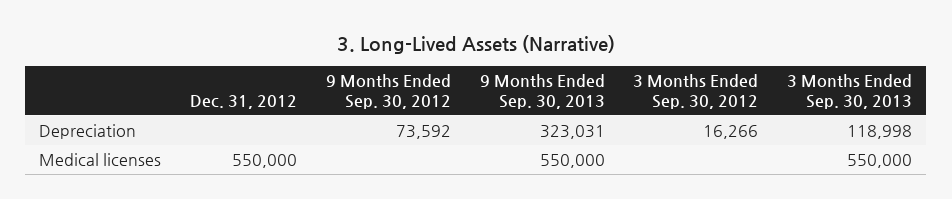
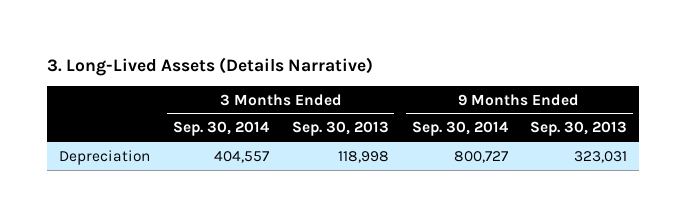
- 3. Long-Lived Assets (Narrative)
+ 3. Long-Lived Assets (Details Narrative)
- | Dec. 31, 2012 | 9 Months Ended Sep. 30, 2012 | 9 Months Ended Sep. 30, 2013 | 3 Months Ended Sep. 30, 2012 | 3 Months Ended Sep. 30, 2013
+ | 3 Months Ended Sep. 30, 2014 | 3 Months Ended Sep. 30, 2013 | 9 Months Ended Sep. 30, 2014 | 9 Months Ended Sep. 30, 2013
- Medical licenses | 550,000 | | 550,000 | | 550,000

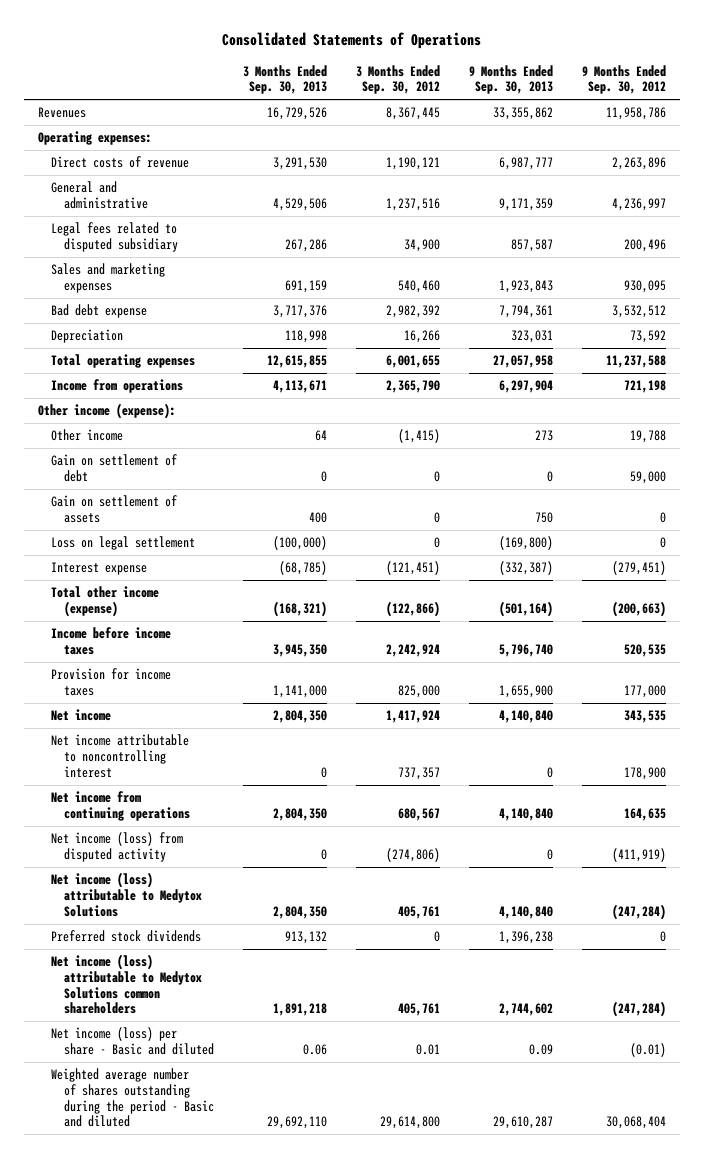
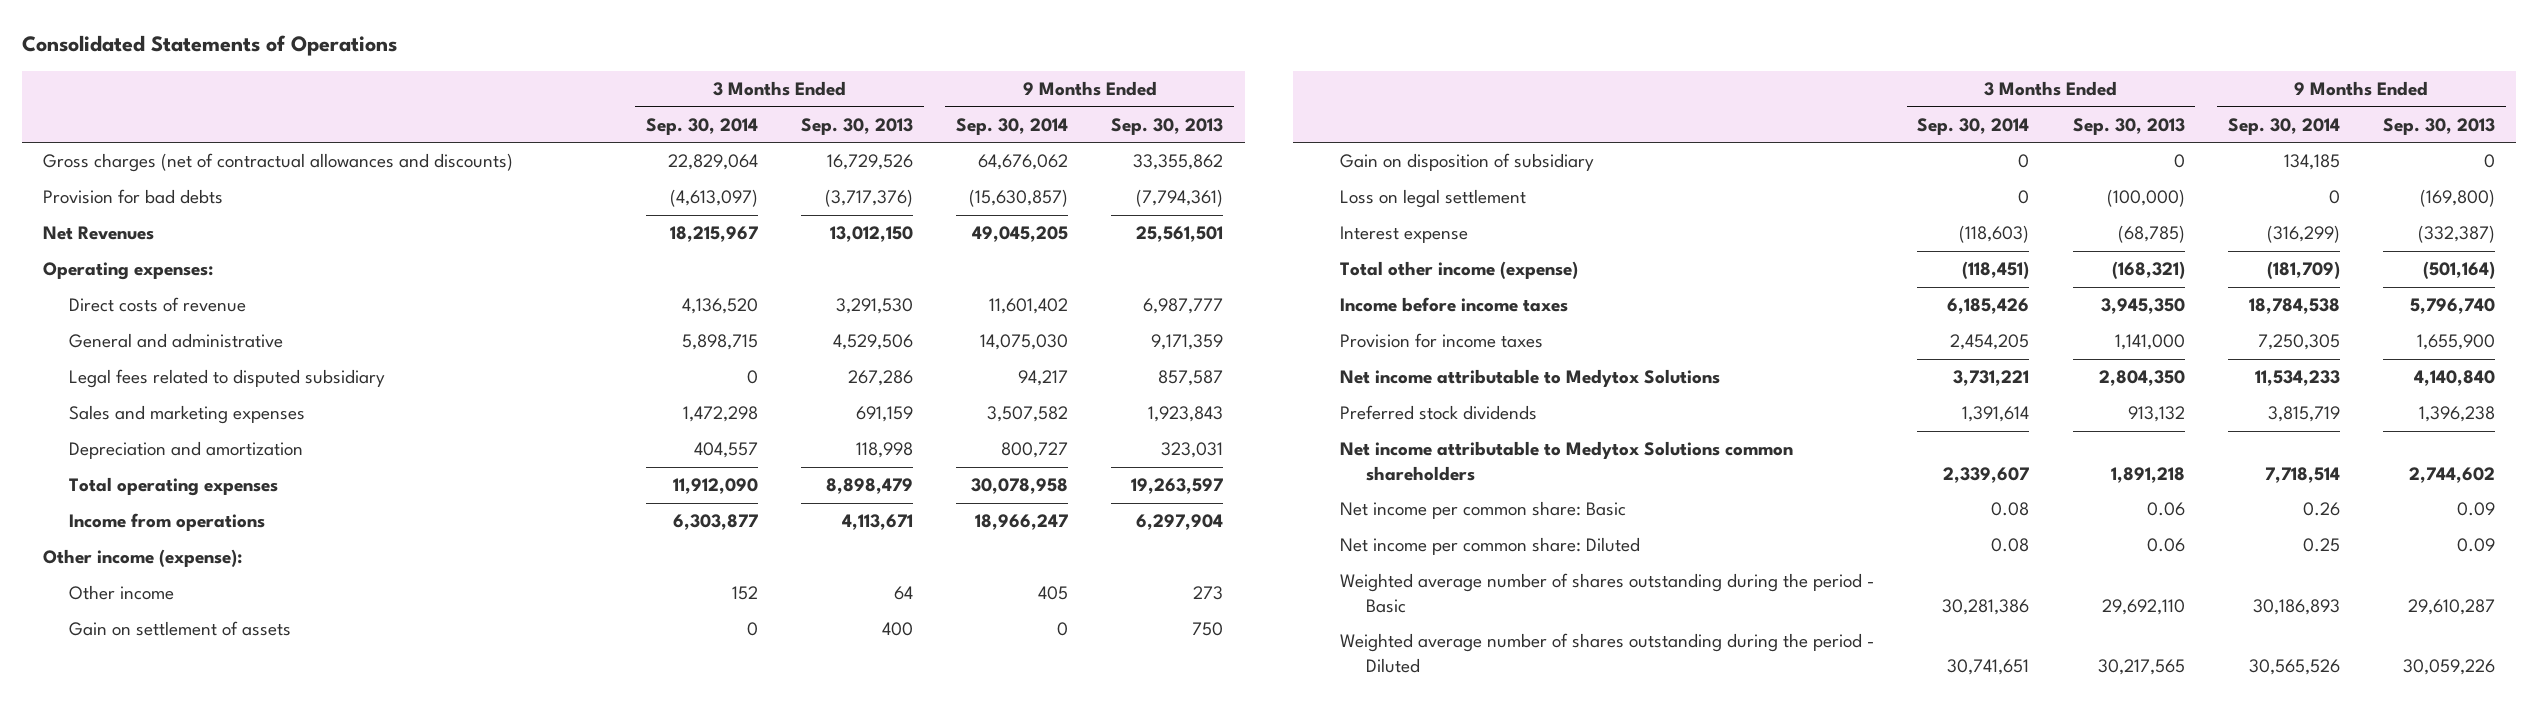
- | 3 Months Ended Sep. 30, 2013 | 3 Months Ended Sep. 30, 2012 | 9 Months Ended Sep. 30, 2013 | 9 Months Ended Sep. 30, 2012
+ | 3 Months Ended Sep. 30, 2014 | 3 Months Ended Sep. 30, 2013 | 9 Months Ended Sep. 30, 2014 | 9 Months Ended Sep. 30, 2013
- Revenues | 16,729,526 | 8,367,445 | 33,355,862 | 11,958,786
+ Gross charges (net of contractual allowances and discounts) | 22,829,064 | 16,729,526 | 64,676,062 | 33,355,862
+ Provision for bad debts | (4,613,097) | (3,717,376) | (15,630,857) | (7,794,361)
+ Net Revenues | 18,215,967 | 13,012,150 | 49,045,205 | 25,561,501
- Bad debt expense | 3,717,376 | 2,982,392 | 7,794,361 | 3,532,512
- Depreciation | 118,998 | 16,266 | 323,031 | 73,592
- Total operating expenses | 12,615,855 | 6,001,655 | 27,057,958 | 11,237,588
+ Depreciation and amortization | 404,557 | 118,998 | 800,727 | 323,031
+ Total operating expenses | 11,912,090 | 8,898,479 | 30,078,958 | 19,263,597
- Gain on settlement of debt | 0 | 0 | 0 | 59,000
+ Gain on disposition of subsidiary | 0 | 0 | 134,185 | 0
- Net income | 2,804,350 | 1,417,924 | 4,140,840 | 343,535
- Net income attributable to noncontrolling interest | 0 | 737,357 | 0 | 178,900
- Net income from continuing operations | 2,804,350 | 680,567 | 4,140,840 | 164,635
- Net income (loss) from disputed activity | 0 | (274,806) | 0 | (411,919)
- Net income (loss) attributable to Medytox Solutions | 2,804,350 | 405,761 | 4,140,840 | (247,284)
+ Net income attributable to Medytox Solutions | 3,731,221 | 2,804,350 | 11,534,233 | 4,140,840
- Net income (loss) attributable to Medytox Solutions common shareholders | 1,891,218 | 405,761 | 2,744,602 | (247,284)
- Net income (loss) per share - Basic and diluted | 0.06 | 0.01 | 0.09 | (0.01)
- Weighted average number of shares outstanding during the period - Basic and diluted | 29,692,110 | 29,614,800 | 29,610,287 | 30,068,404
+ Net income attributable to Medytox Solutions common shareholders | 2,339,607 | 1,891,218 | 7,718,514 | 2,744,602
+ Net income per common share: Basic | 0.08 | 0.06 | 0.26 | 0.09
+ Net income per common share: Diluted | 0.08 | 0.06 | 0.25 | 0.09
+ Weighted average number of shares outstanding during the period - Basic | 30,281,386 | 29,692,110 | 30,186,893 | 29,610,287
+ Weighted average number of shares outstanding during the period - Diluted | 30,741,651 | 30,217,565 | 30,565,526 | 30,059,226

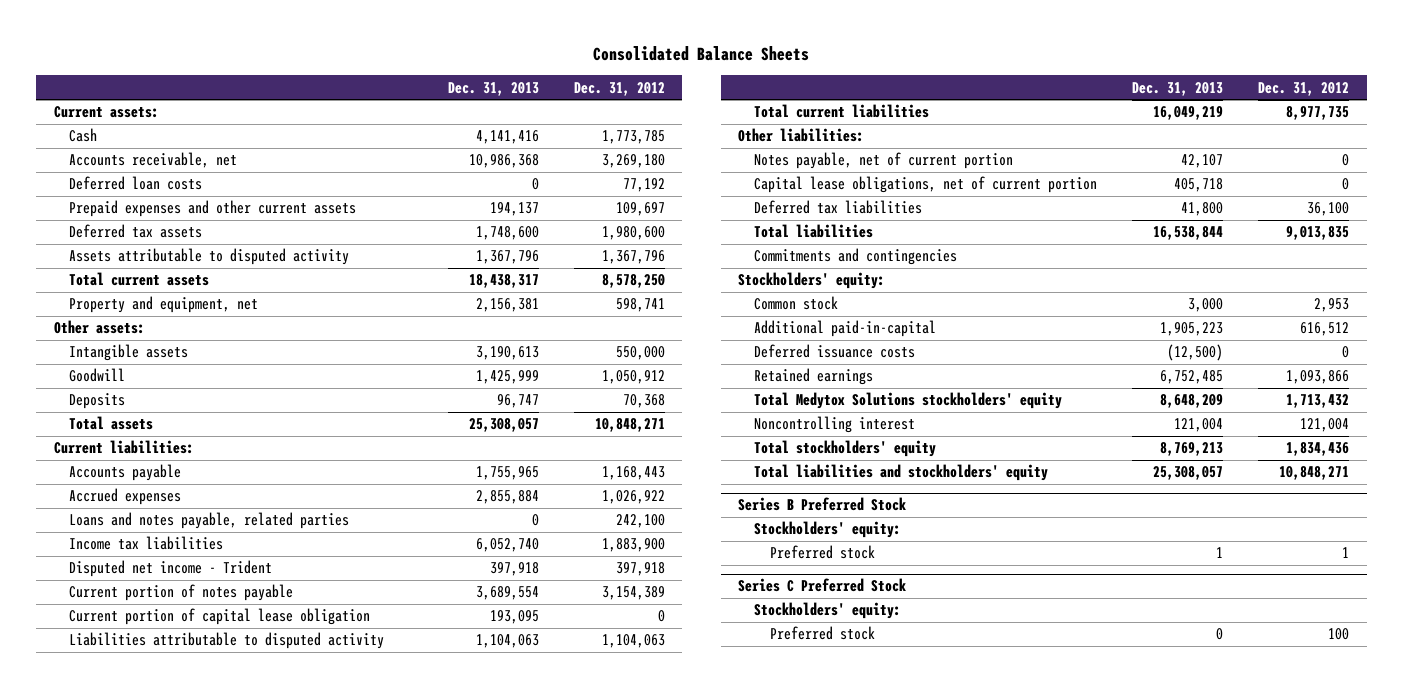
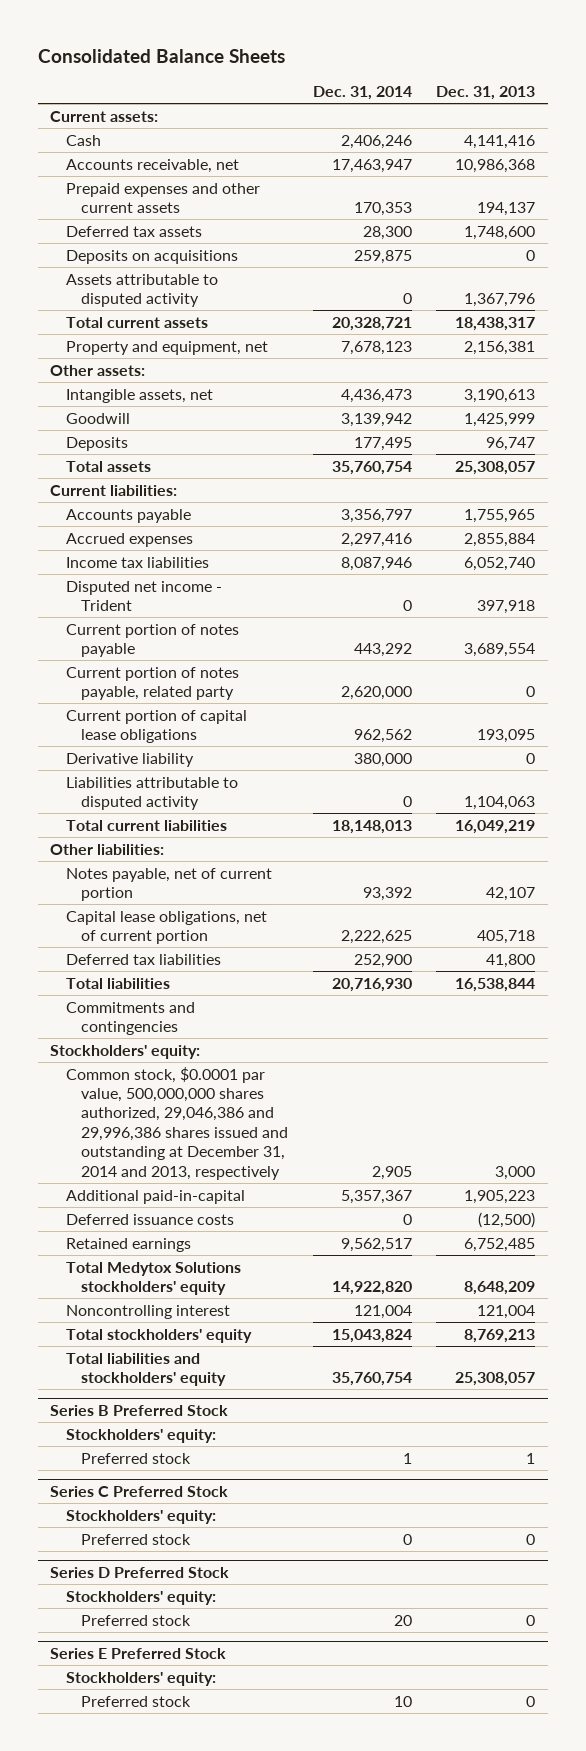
- | Dec. 31, 2013 | Dec. 31, 2012
+ | Dec. 31, 2014 | Dec. 31, 2013
- Deferred loan costs | 0 | 77,192
+ Deposits on acquisitions | 259,875 | 0
- Intangible assets | 3,190,613 | 550,000
+ Intangible assets, net | 4,436,473 | 3,190,613
- Loans and notes payable, related parties | 0 | 242,100
- Current portion of capital lease obligation | 193,095 | 0
+ Current portion of notes payable, related party | 2,620,000 | 0
+ Current portion of capital lease obligations | 962,562 | 193,095
+ Derivative liability | 380,000 | 0
- Common stock | 3,000 | 2,953
+ Common stock, $0.0001 par value, 500,000,000 shares authorized, 29,046,386 and 29,996,386 shares issued and outstanding at December 31, 2014 and 2013, respectively | 2,905 | 3,000
+ Series D Preferred Stock
+ Stockholders' equity:
+ Preferred stock | 20 | 0
+ Series E Preferred Stock
+ Stockholders' equity:
+ Preferred stock | 10 | 0

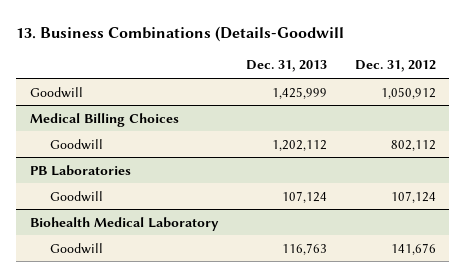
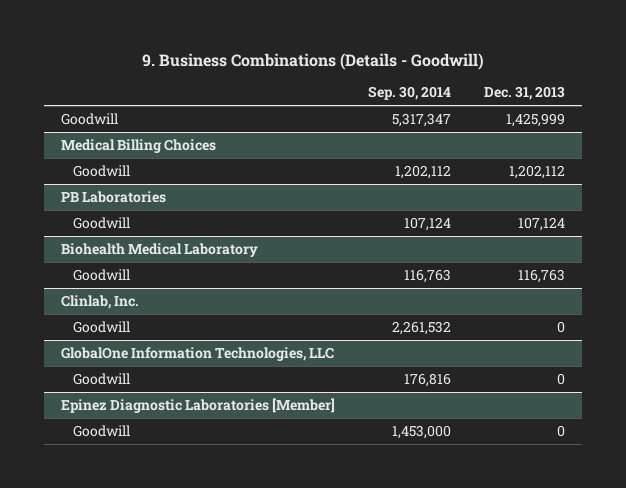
- 13. Business Combinations (Details-Goodwill
+ 9. Business Combinations (Details - Goodwill)
- | Dec. 31, 2013 | Dec. 31, 2012
+ | Sep. 30, 2014 | Dec. 31, 2013
+ Clinlab, Inc.
+ Goodwill | 2,261,532 | 0
+ GlobalOne Information Technologies, LLC
+ Goodwill | 176,816 | 0
+ Epinez Diagnostic Laboratories [Member]
+ Goodwill | 1,453,000 | 0

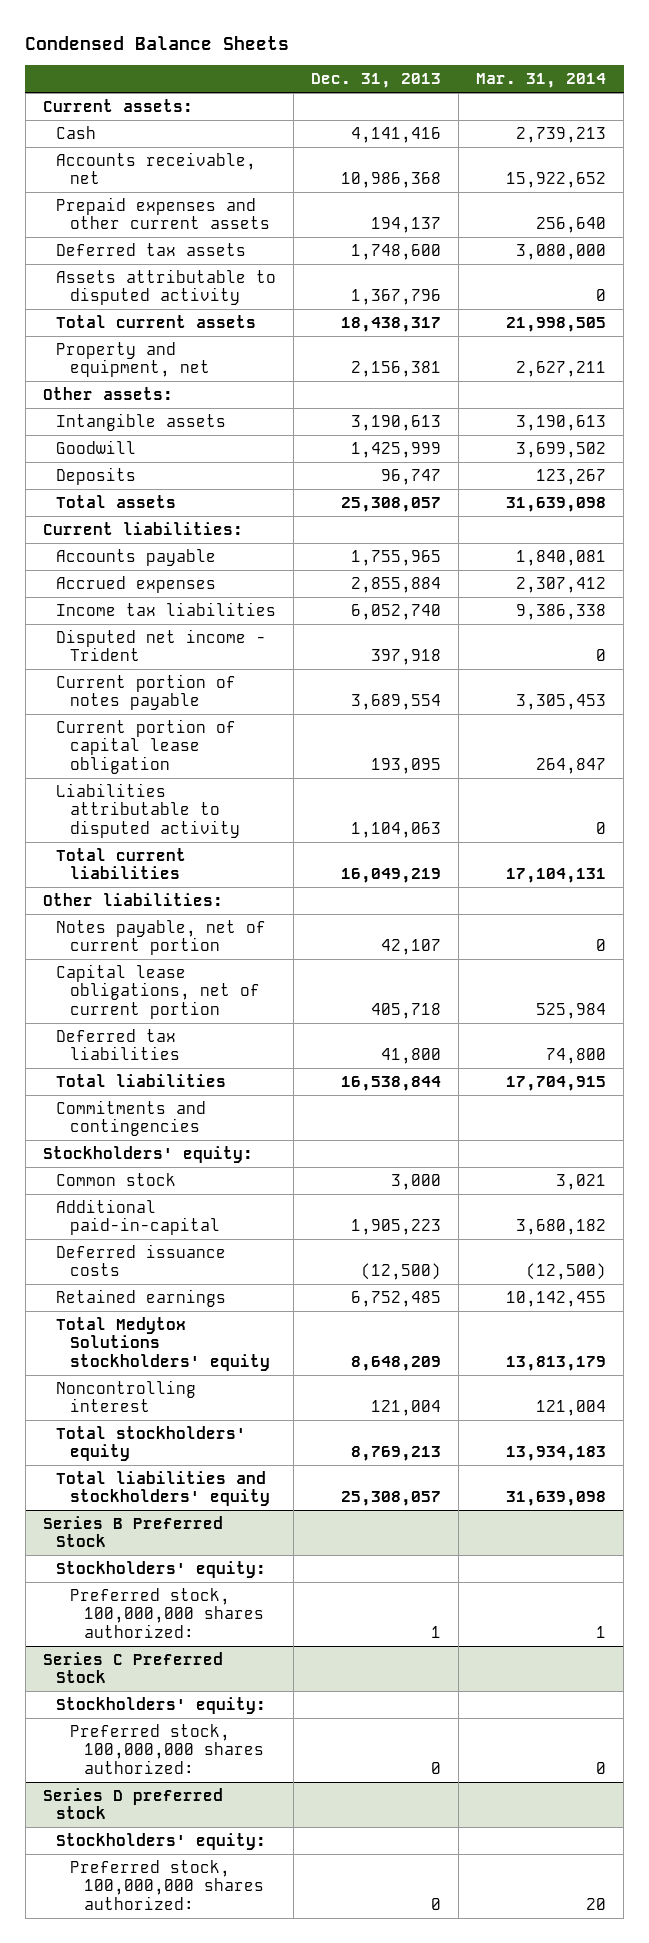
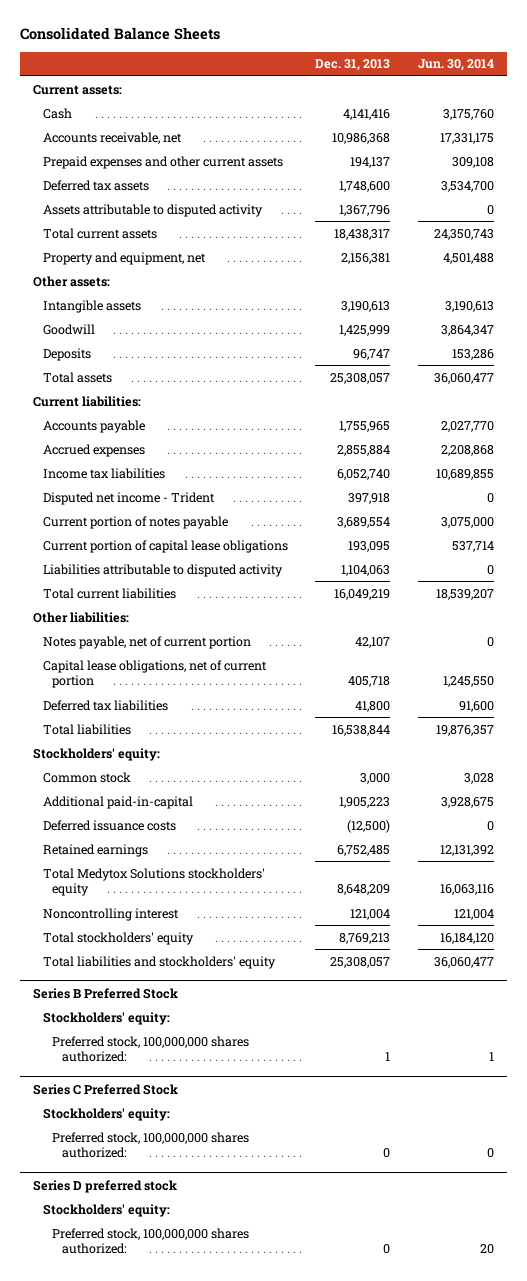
- Condensed Balance Sheets
+ Consolidated Balance Sheets
- | Dec. 31, 2013 | Mar. 31, 2014
+ | Dec. 31, 2013 | Jun. 30, 2014
- Current portion of capital lease obligation | 193,095 | 264,847
+ Current portion of capital lease obligations | 193,095 | 537,714
- Commitments and contingencies

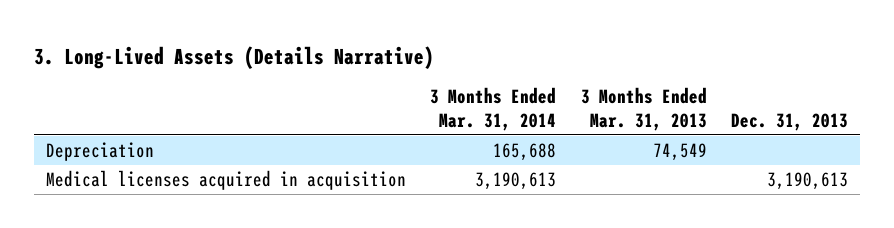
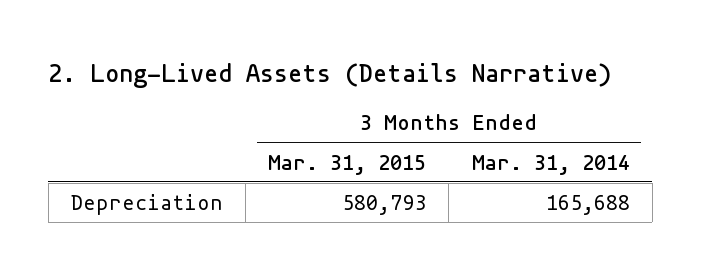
- 3. Long-Lived Assets (Details Narrative)
+ 2. Long-Lived Assets (Details Narrative)
- | 3 Months Ended Mar. 31, 2014 | 3 Months Ended Mar. 31, 2013 | Dec. 31, 2013
+ | 3 Months Ended Mar. 31, 2015 | 3 Months Ended Mar. 31, 2014
- Medical licenses acquired in acquisition | 3,190,613 | | 3,190,613

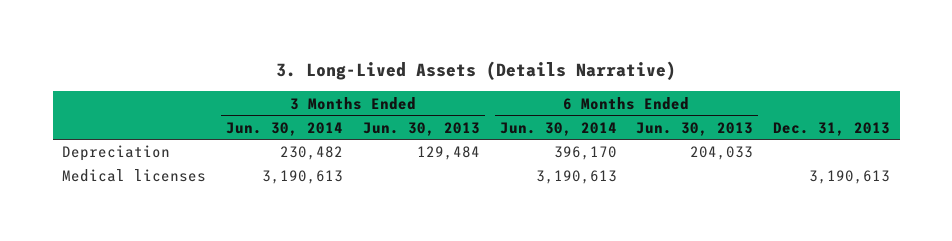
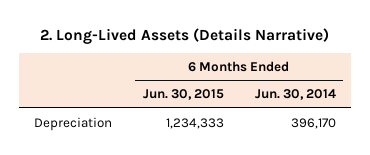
- 3. Long-Lived Assets (Details Narrative)
+ 2. Long-Lived Assets (Details Narrative)
- | 3 Months Ended Jun. 30, 2014 | 3 Months Ended Jun. 30, 2013 | 6 Months Ended Jun. 30, 2014 | 6 Months Ended Jun. 30, 2013 | Dec. 31, 2013
+ | 6 Months Ended Jun. 30, 2015 | 6 Months Ended Jun. 30, 2014
- Medical licenses | 3,190,613 | | 3,190,613 | | 3,190,613

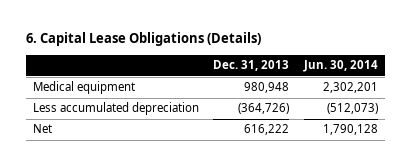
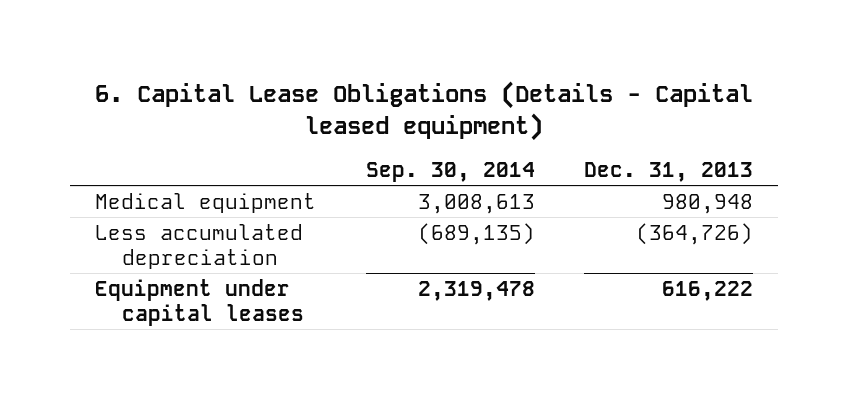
- 6. Capital Lease Obligations (Details)
+ 6. Capital Lease Obligations (Details - Capital leased equipment)
- | Dec. 31, 2013 | Jun. 30, 2014
+ | Sep. 30, 2014 | Dec. 31, 2013
- Net | 616,222 | 1,790,128
+ Equipment under capital leases | 2,319,478 | 616,222

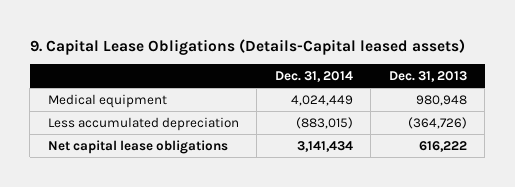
- 6. Capital Lease Obligations (Details - Capital leased equipment)
+ 9. Capital Lease Obligations (Details-Capital leased assets)
- | Sep. 30, 2014 | Dec. 31, 2013
+ | Dec. 31, 2014 | Dec. 31, 2013
- Equipment under capital leases | 2,319,478 | 616,222
+ Net capital lease obligations | 3,141,434 | 616,222

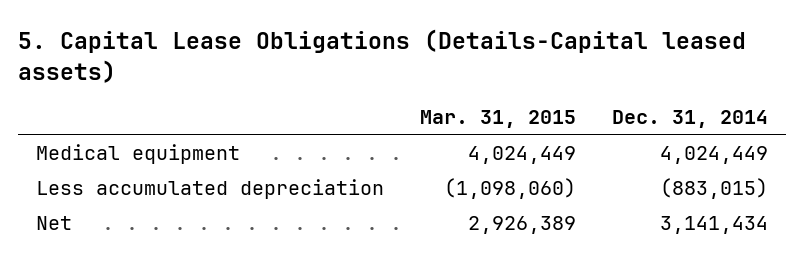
- 9. Capital Lease Obligations (Details-Capital leased assets)
+ 5. Capital Lease Obligations (Details-Capital leased assets)
- | Dec. 31, 2014 | Dec. 31, 2013
+ | Mar. 31, 2015 | Dec. 31, 2014
- Net capital lease obligations | 3,141,434 | 616,222
+ Net | 2,926,389 | 3,141,434

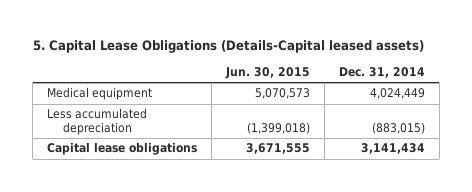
- | Mar. 31, 2015 | Dec. 31, 2014
+ | Jun. 30, 2015 | Dec. 31, 2014
- Net | 2,926,389 | 3,141,434
+ Capital lease obligations | 3,671,555 | 3,141,434

